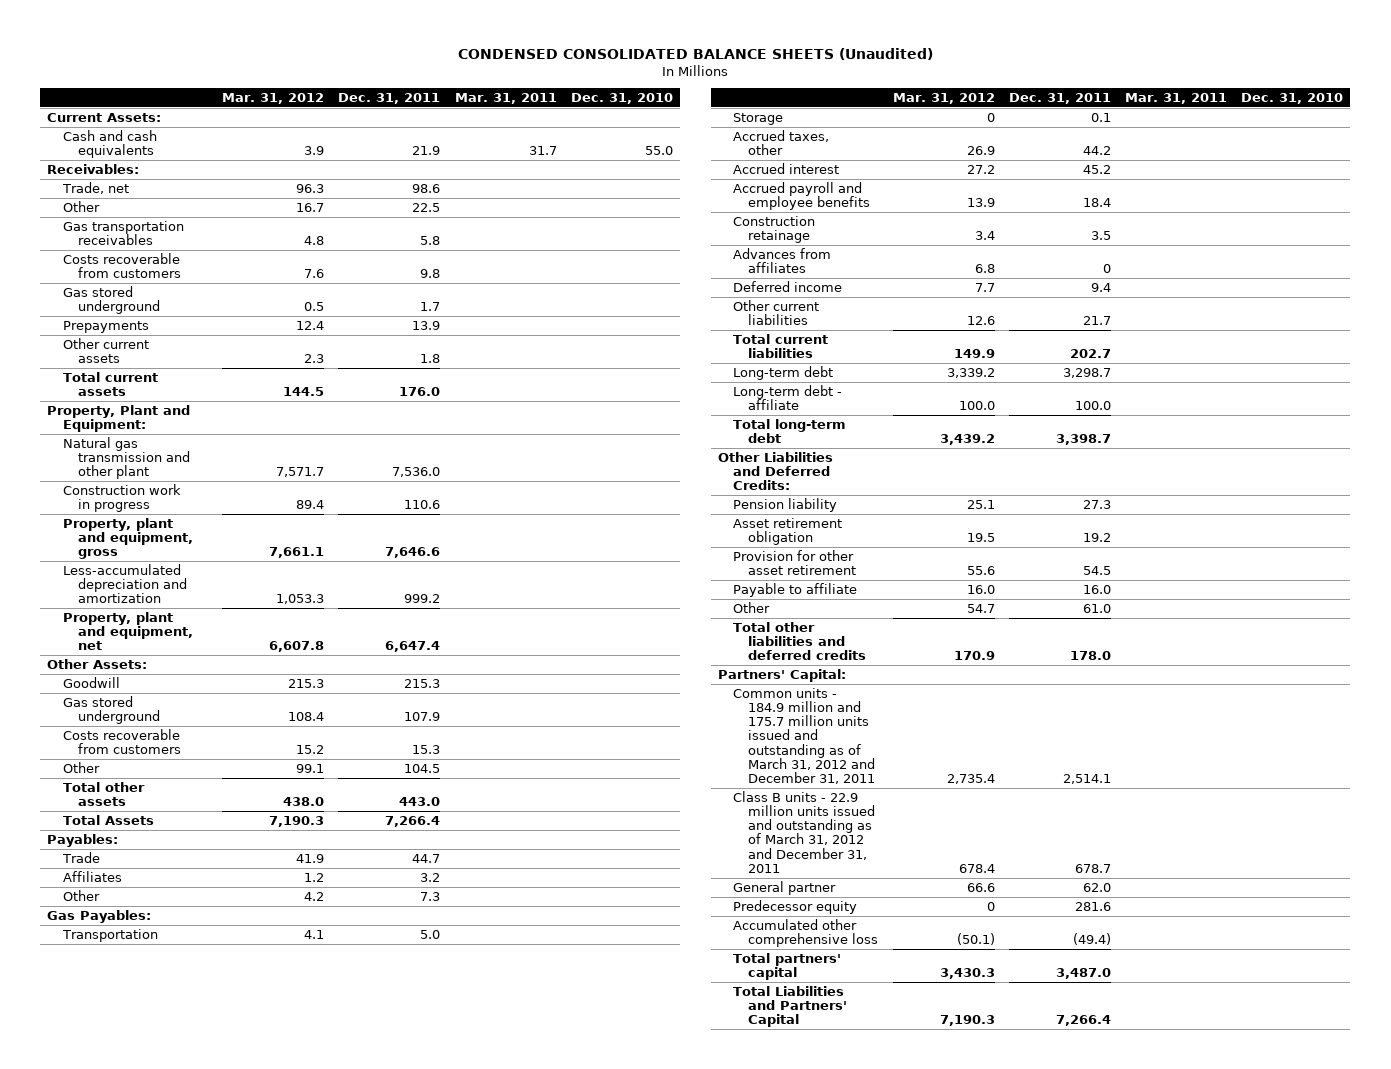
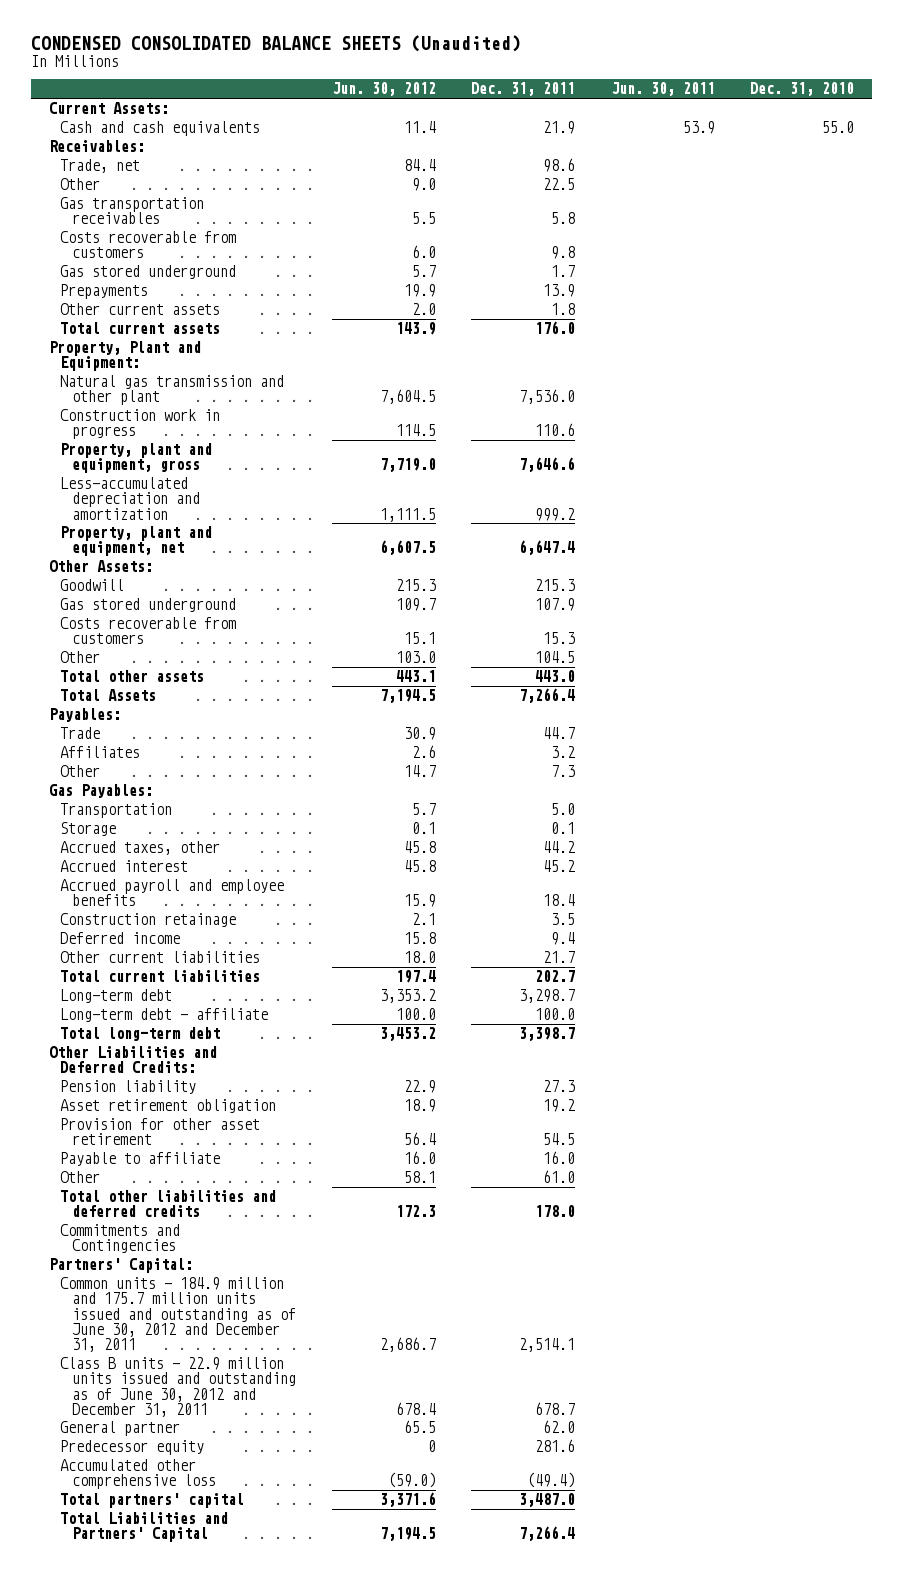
- | Mar. 31, 2012 | Dec. 31, 2011 | Mar. 31, 2011 | Dec. 31, 2010
+ | Jun. 30, 2012 | Dec. 31, 2011 | Jun. 30, 2011 | Dec. 31, 2010
- Advances from affiliates | 6.8 | 0 | |
+ Commitments and Contingencies
- Common units - 184.9 million and 175.7 million units issued and outstanding as of March 31, 2012 and December 31, 2011 | 2,735.4 | 2,514.1 | |
- Class B units - 22.9 million units issued and outstanding as of March 31, 2012 and December 31, 2011 | 678.4 | 678.7 | |
+ Common units - 184.9 million and 175.7 million units issued and outstanding as of June 30, 2012 and December 31, 2011 | 2,686.7 | 2,514.1 | |
+ Class B units - 22.9 million units issued and outstanding as of June 30, 2012 and December 31, 2011 | 678.4 | 678.7 | |

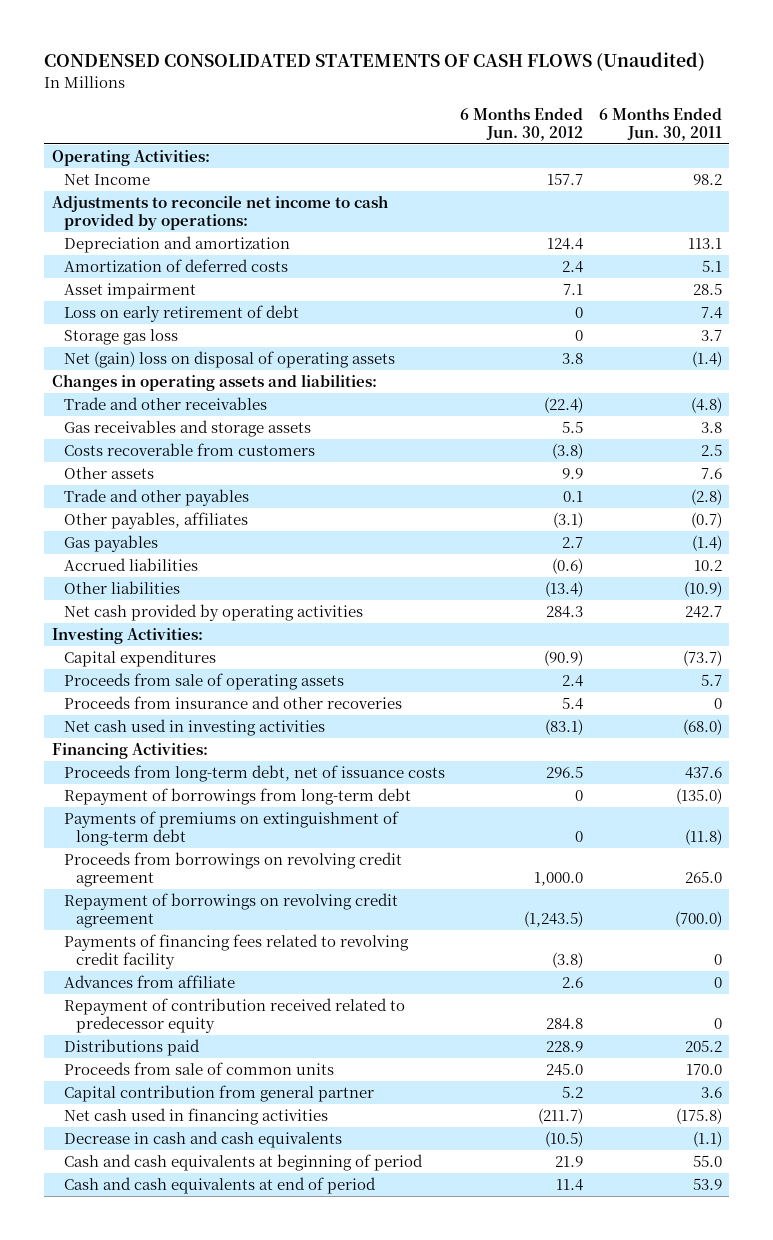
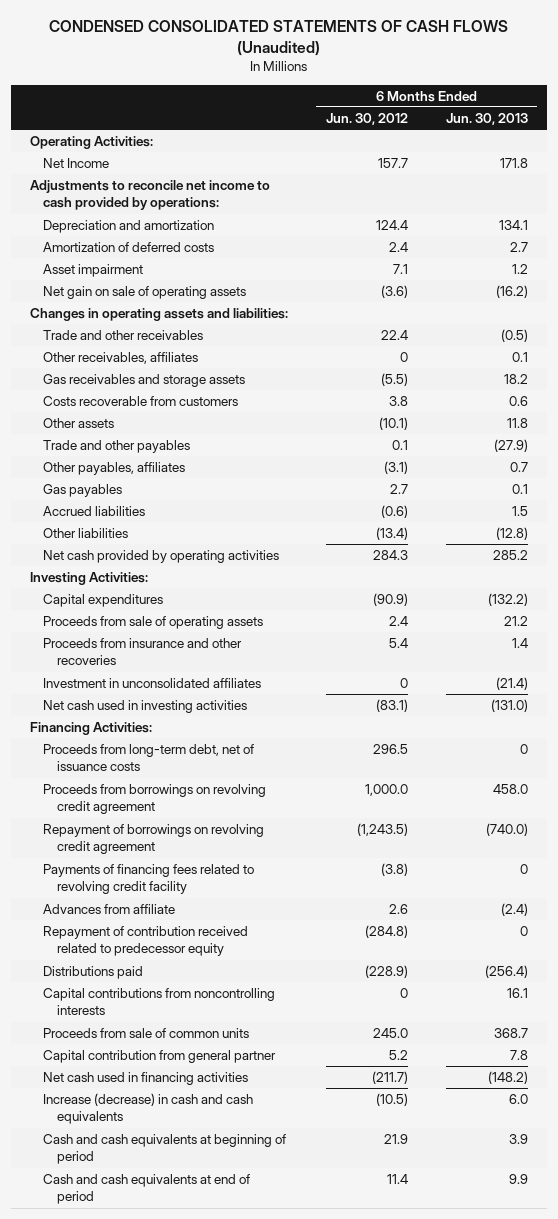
- | 6 Months Ended Jun. 30, 2012 | 6 Months Ended Jun. 30, 2011
+ | 6 Months Ended Jun. 30, 2012 | 6 Months Ended Jun. 30, 2013
- Loss on early retirement of debt | 0 | 7.4
- Storage gas loss | 0 | 3.7
- Net (gain) loss on disposal of operating assets | 3.8 | (1.4)
+ Net gain on sale of operating assets | (3.6) | (16.2)
- Trade and other receivables | (22.4) | (4.8)
- Gas receivables and storage assets | 5.5 | 3.8
- Costs recoverable from customers | (3.8) | 2.5
- Other assets | 9.9 | 7.6
+ Trade and other receivables | 22.4 | (0.5)
+ Other receivables, affiliates | 0 | 0.1
+ Gas receivables and storage assets | (5.5) | 18.2
+ Costs recoverable from customers | 3.8 | 0.6
+ Other assets | (10.1) | 11.8
+ Investment in unconsolidated affiliates | 0 | (21.4)
- Repayment of borrowings from long-term debt | 0 | (135.0)
- Payments of premiums on extinguishment of long-term debt | 0 | (11.8)
- Repayment of contribution received related to predecessor equity | 284.8 | 0
- Distributions paid | 228.9 | 205.2
+ Repayment of contribution received related to predecessor equity | (284.8) | 0
+ Distributions paid | (228.9) | (256.4)
+ Capital contributions from noncontrolling interests | 0 | 16.1
- Decrease in cash and cash equivalents | (10.5) | (1.1)
+ Increase (decrease) in cash and cash equivalents | (10.5) | 6.0

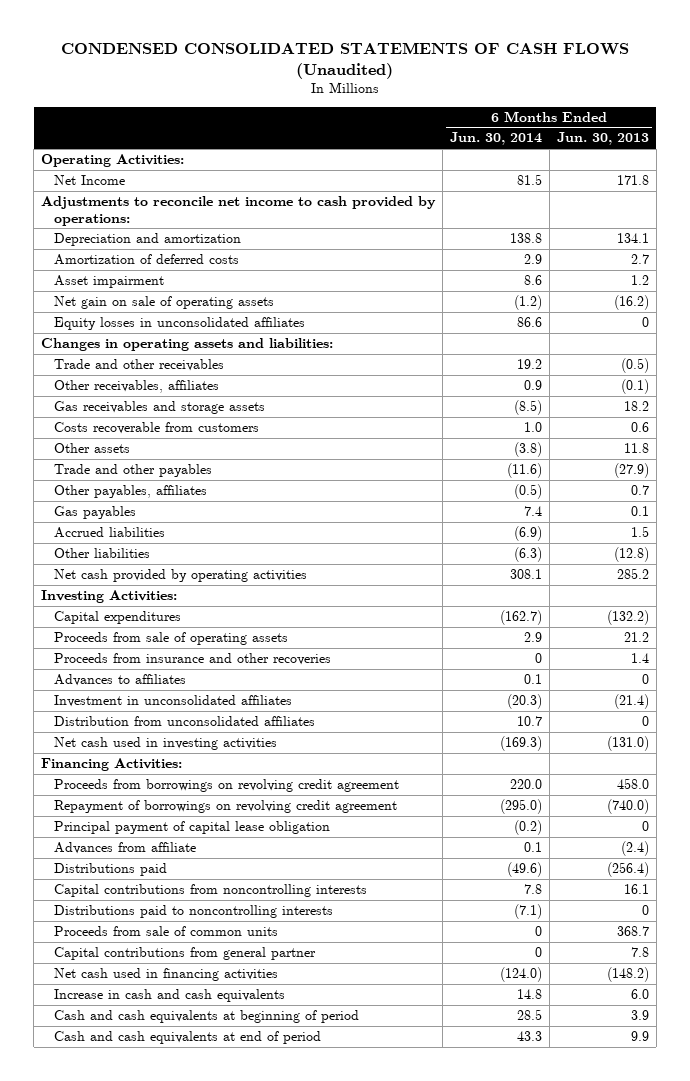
- | 6 Months Ended Jun. 30, 2012 | 6 Months Ended Jun. 30, 2013
+ | 6 Months Ended Jun. 30, 2014 | 6 Months Ended Jun. 30, 2013
+ Equity losses in unconsolidated affiliates | 86.6 | 0
- Other receivables, affiliates | 0 | 0.1
+ Other receivables, affiliates | 0.9 | (0.1)
+ Advances to affiliates | 0.1 | 0
+ Distribution from unconsolidated affiliates | 10.7 | 0
- Proceeds from long-term debt, net of issuance costs | 296.5 | 0
- Payments of financing fees related to revolving credit facility | (3.8) | 0
+ Principal payment of capital lease obligation | (0.2) | 0
- Repayment of contribution received related to predecessor equity | (284.8) | 0
+ Distributions paid to noncontrolling interests | (7.1) | 0
- Capital contribution from general partner | 5.2 | 7.8
+ Capital contributions from general partner | 0 | 7.8
- Increase (decrease) in cash and cash equivalents | (10.5) | 6.0
+ Increase in cash and cash equivalents | 14.8 | 6.0

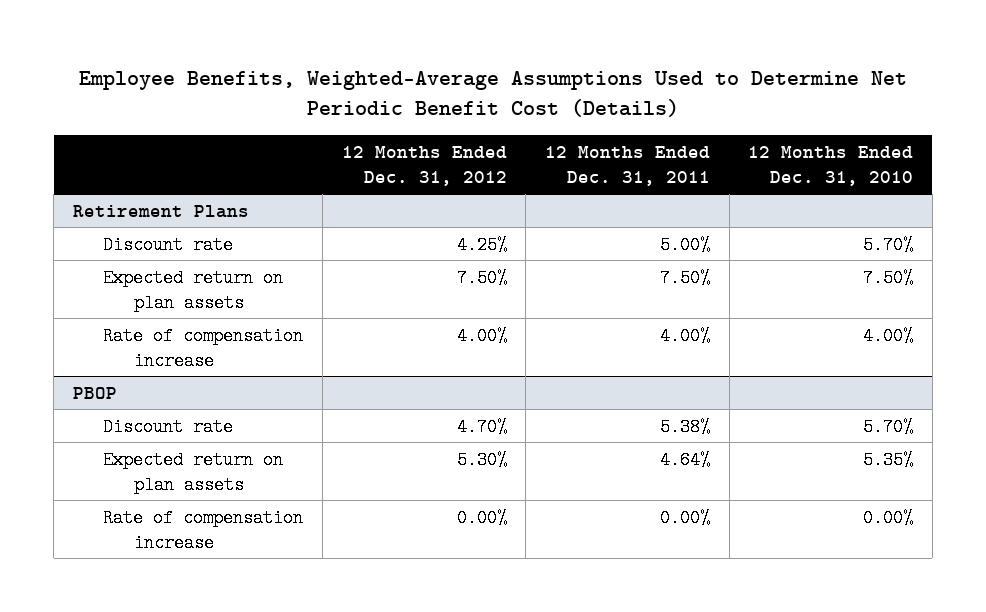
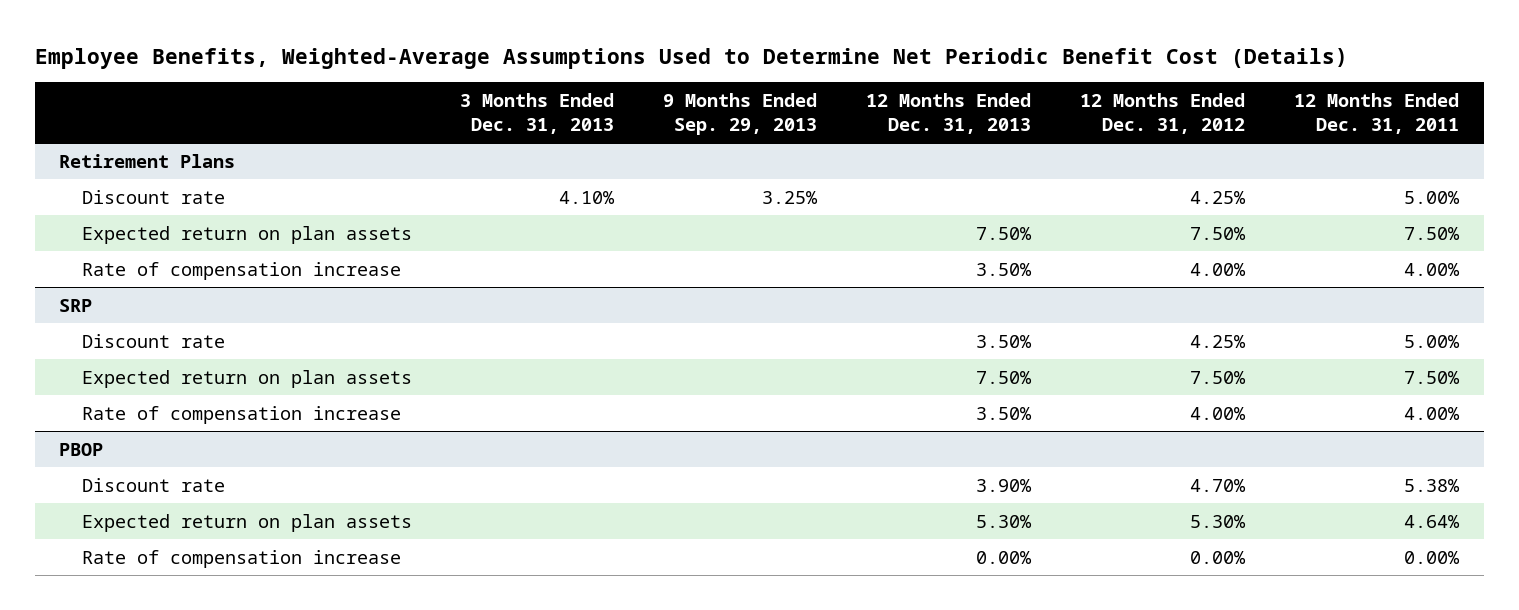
- | 12 Months Ended Dec. 31, 2012 | 12 Months Ended Dec. 31, 2011 | 12 Months Ended Dec. 31, 2010
+ | 3 Months Ended Dec. 31, 2013 | 9 Months Ended Sep. 29, 2013 | 12 Months Ended Dec. 31, 2013 | 12 Months Ended Dec. 31, 2012 | 12 Months Ended Dec. 31, 2011
+ SRP
+ Discount rate | | | 3.50% | 4.25% | 5.00%
+ Expected return on plan assets | | | 7.50% | 7.50% | 7.50%
+ Rate of compensation increase | | | 3.50% | 4.00% | 4.00%

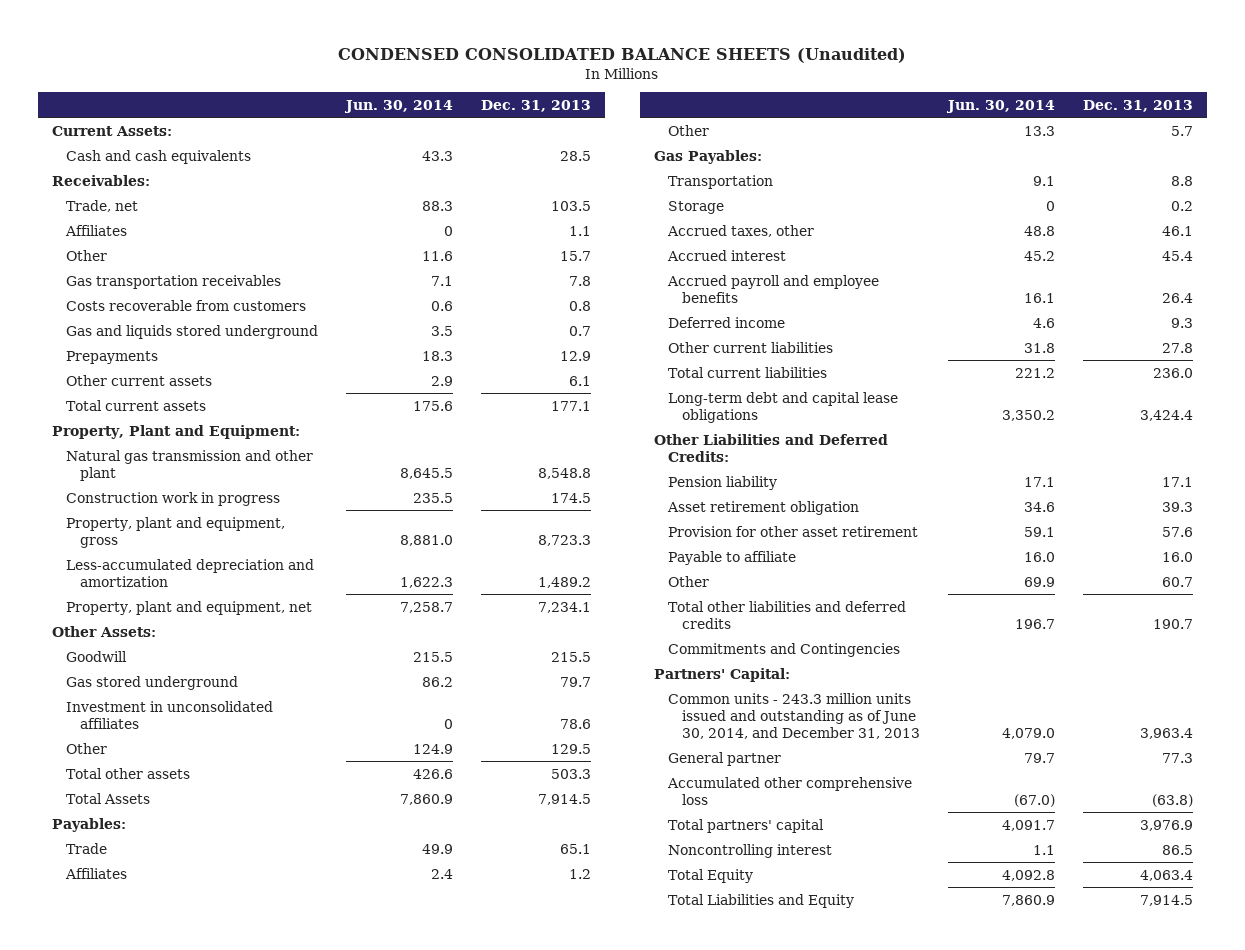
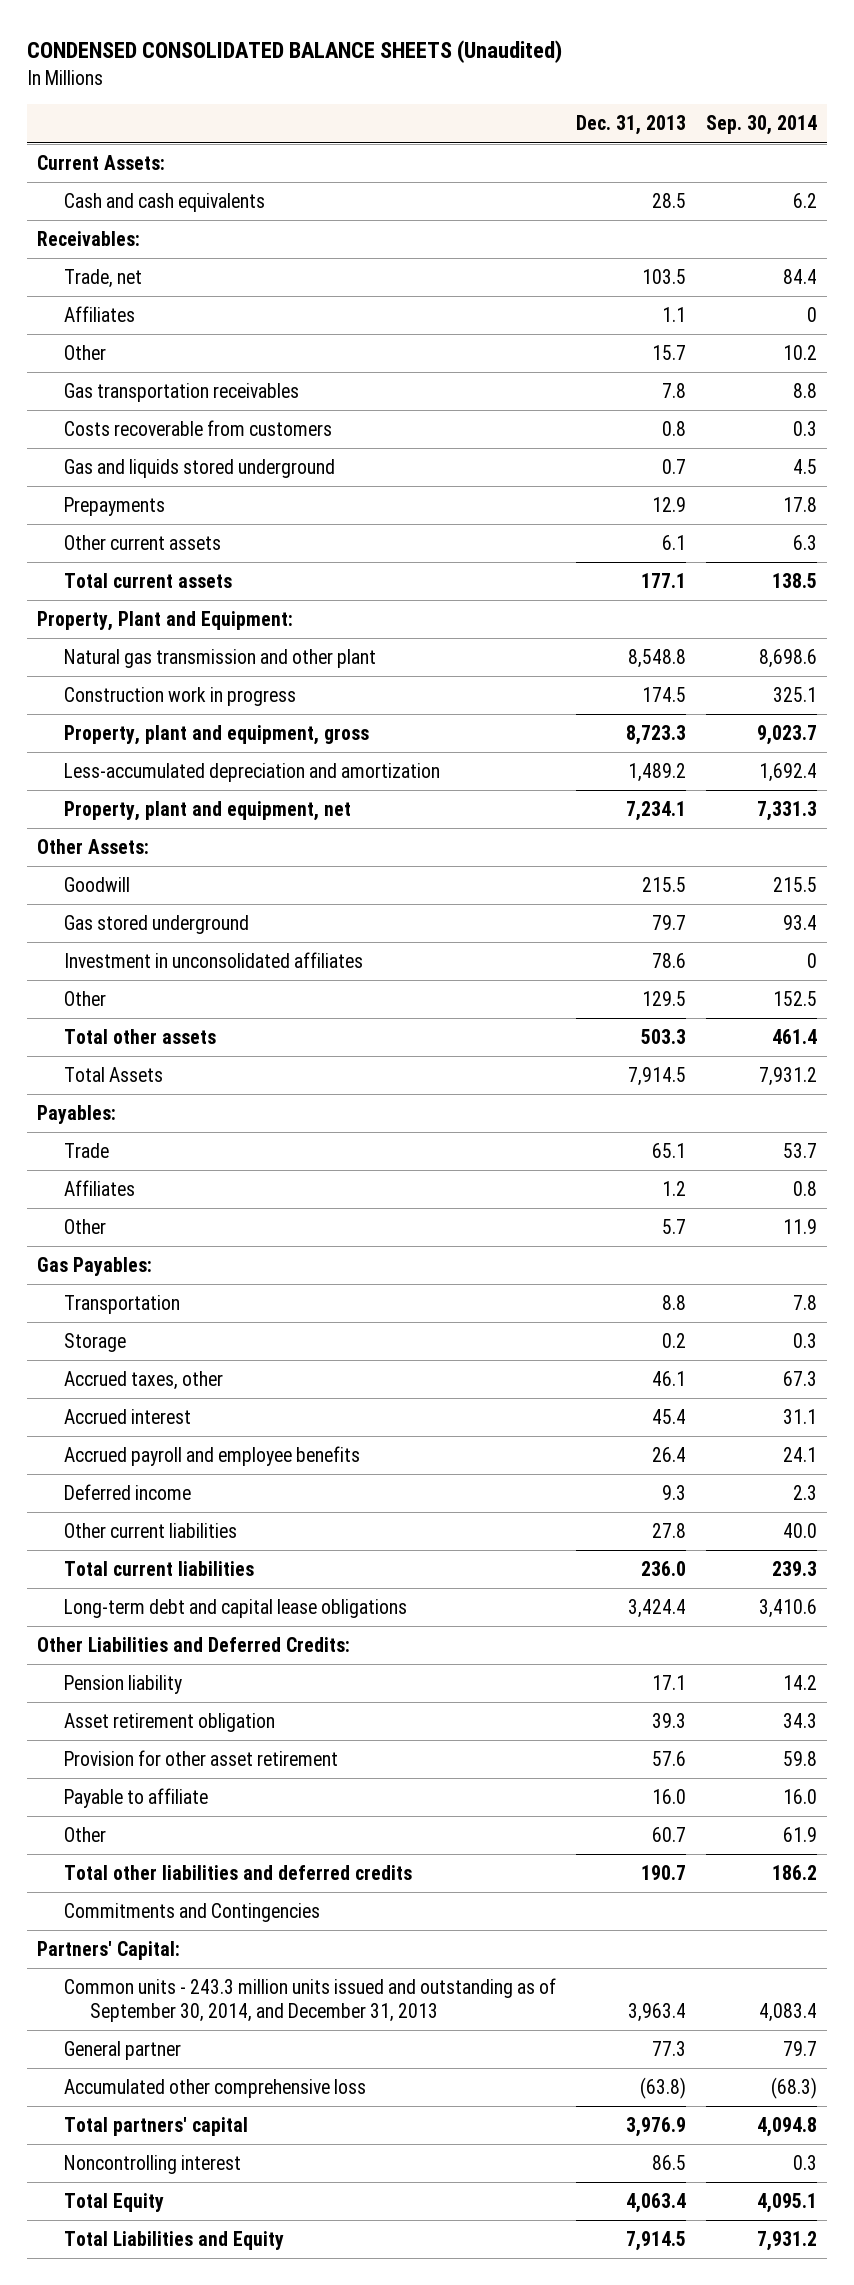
- | Jun. 30, 2014 | Dec. 31, 2013
+ | Dec. 31, 2013 | Sep. 30, 2014
- Common units - 243.3 million units issued and outstanding as of June 30, 2014, and December 31, 2013 | 4,079.0 | 3,963.4
+ Common units - 243.3 million units issued and outstanding as of September 30, 2014, and December 31, 2013 | 3,963.4 | 4,083.4

